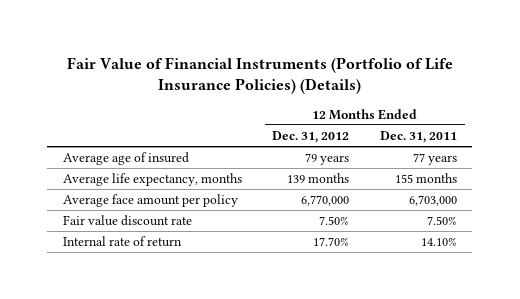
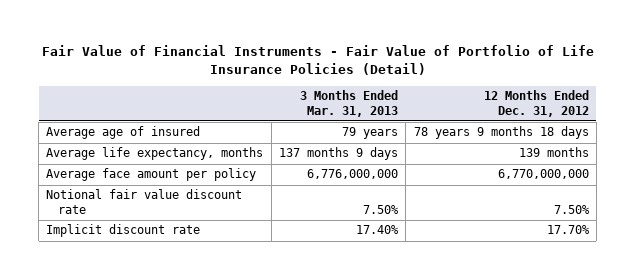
- Fair Value of Financial Instruments (Portfolio of Life Insurance Policies) (Details)
+ Fair Value of Financial Instruments - Fair Value of Portfolio of Life Insurance Policies (Detail)
- | 12 Months Ended Dec. 31, 2012 | 12 Months Ended Dec. 31, 2011
+ | 3 Months Ended Mar. 31, 2013 | 12 Months Ended Dec. 31, 2012
- Average age of insured | 79 years | 77 years
+ Average age of insured | 79 years | 78 years 9 months 18 days
- Average face amount per policy | 6,770,000 | 6,703,000
- Fair value discount rate | 7.50% | 7.50%
- Internal rate of return | 17.70% | 14.10%
+ Average face amount per policy | 6,776,000,000 | 6,770,000,000
+ Notional fair value discount rate | 7.50% | 7.50%
+ Implicit discount rate | 17.40% | 17.70%

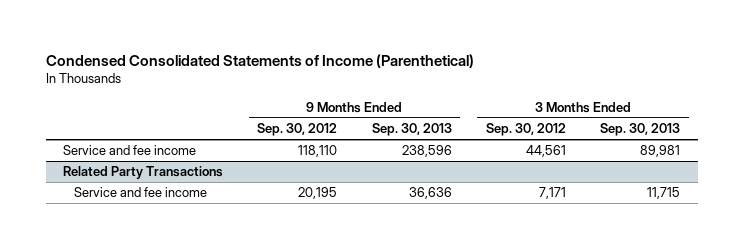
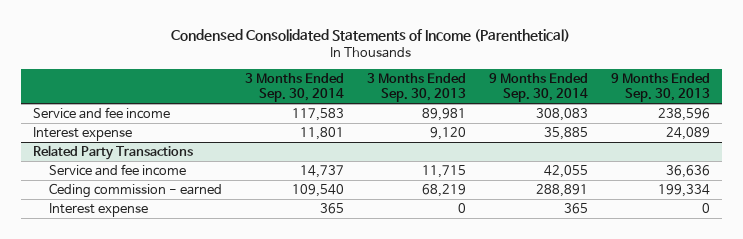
- | 9 Months Ended Sep. 30, 2012 | 9 Months Ended Sep. 30, 2013 | 3 Months Ended Sep. 30, 2012 | 3 Months Ended Sep. 30, 2013
+ | 3 Months Ended Sep. 30, 2014 | 3 Months Ended Sep. 30, 2013 | 9 Months Ended Sep. 30, 2014 | 9 Months Ended Sep. 30, 2013
+ Interest expense | 11,801 | 9,120 | 35,885 | 24,089
@ Related Party Transactions
+ Ceding commission - earned | 109,540 | 68,219 | 288,891 | 199,334
+ Interest expense | 365 | 0 | 365 | 0

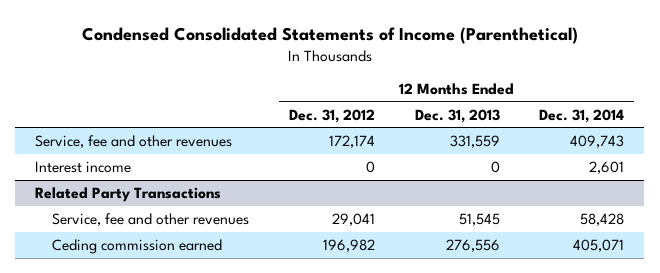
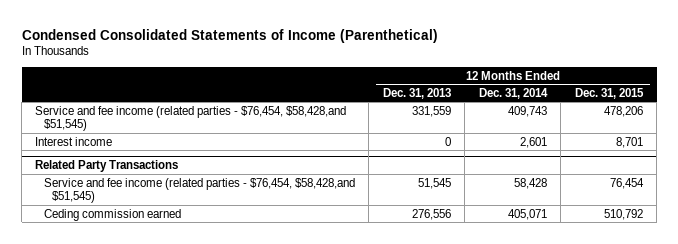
- | 12 Months Ended Dec. 31, 2012 | 12 Months Ended Dec. 31, 2013 | 12 Months Ended Dec. 31, 2014
+ | 12 Months Ended Dec. 31, 2013 | 12 Months Ended Dec. 31, 2014 | 12 Months Ended Dec. 31, 2015
- Service, fee and other revenues | 172,174 | 331,559 | 409,743
+ Service and fee income (related parties - $76,454, $58,428,and $51,545) | 331,559 | 409,743 | 478,206
@ Related Party Transactions
- Service, fee and other revenues | 29,041 | 51,545 | 58,428
+ Service and fee income (related parties - $76,454, $58,428,and $51,545) | 51,545 | 58,428 | 76,454

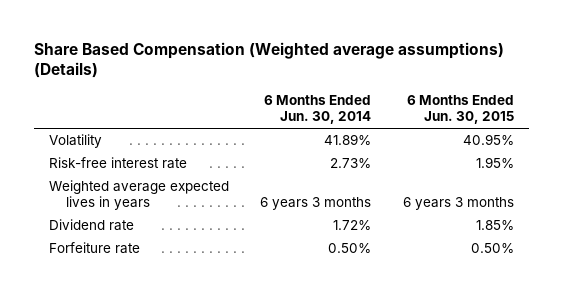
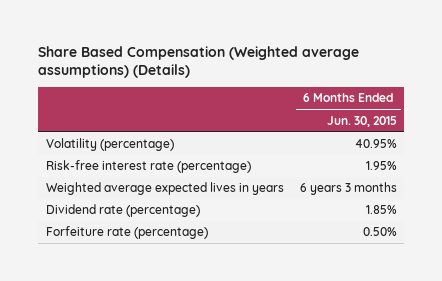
- | 6 Months Ended Jun. 30, 2014 | 6 Months Ended Jun. 30, 2015
+ | 6 Months Ended Jun. 30, 2015
- Volatility | 41.89% | 40.95%
- Risk-free interest rate | 2.73% | 1.95%
+ Volatility (percentage) | 40.95%
+ Risk-free interest rate (percentage) | 1.95%
- Dividend rate | 1.72% | 1.85%
- Forfeiture rate | 0.50% | 0.50%
+ Dividend rate (percentage) | 1.85%
+ Forfeiture rate (percentage) | 0.50%

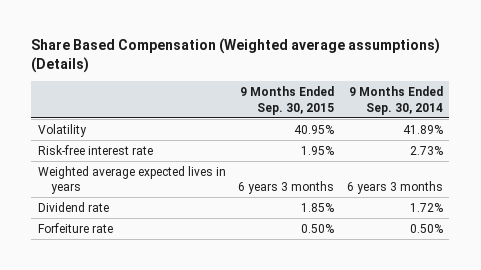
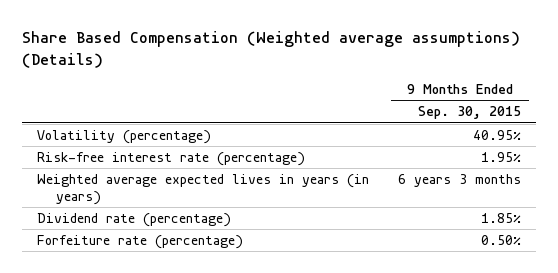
- | 9 Months Ended Sep. 30, 2015 | 9 Months Ended Sep. 30, 2014
+ | 9 Months Ended Sep. 30, 2015
- Volatility | 40.95% | 41.89%
- Risk-free interest rate | 1.95% | 2.73%
- Weighted average expected lives in years | 6 years 3 months | 6 years 3 months
- Dividend rate | 1.85% | 1.72%
- Forfeiture rate | 0.50% | 0.50%
+ Volatility (percentage) | 40.95%
+ Risk-free interest rate (percentage) | 1.95%
+ Weighted average expected lives in years (in years) | 6 years 3 months
+ Dividend rate (percentage) | 1.85%
+ Forfeiture rate (percentage) | 0.50%

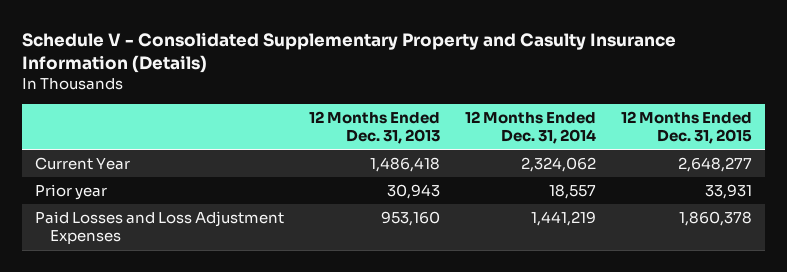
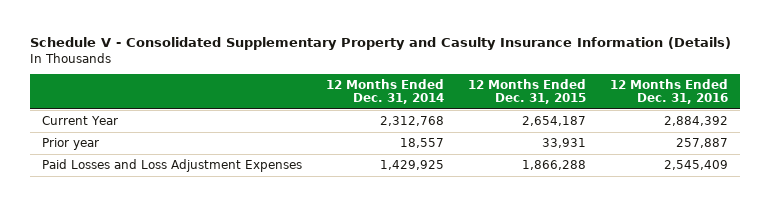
- | 12 Months Ended Dec. 31, 2013 | 12 Months Ended Dec. 31, 2014 | 12 Months Ended Dec. 31, 2015
+ | 12 Months Ended Dec. 31, 2014 | 12 Months Ended Dec. 31, 2015 | 12 Months Ended Dec. 31, 2016
- Current Year | 1,486,418 | 2,324,062 | 2,648,277
+ Current Year | 2,312,768 | 2,654,187 | 2,884,392
- Paid Losses and Loss Adjustment Expenses | 953,160 | 1,441,219 | 1,860,378
+ Paid Losses and Loss Adjustment Expenses | 1,429,925 | 1,866,288 | 2,545,409

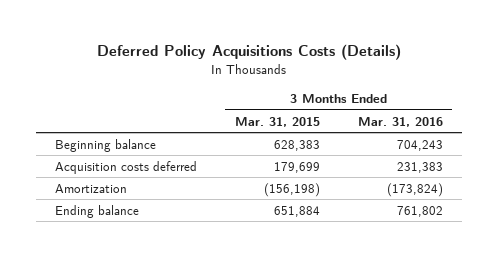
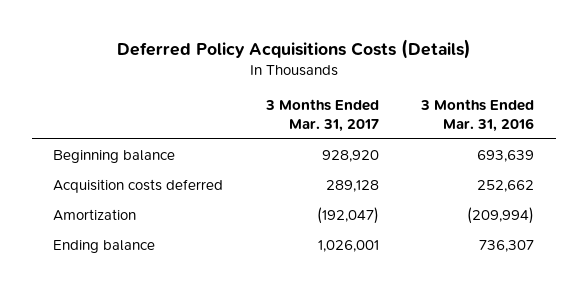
- | 3 Months Ended Mar. 31, 2015 | 3 Months Ended Mar. 31, 2016
+ | 3 Months Ended Mar. 31, 2017 | 3 Months Ended Mar. 31, 2016
- Beginning balance | 628,383 | 704,243
- Acquisition costs deferred | 179,699 | 231,383
- Amortization | (156,198) | (173,824)
- Ending balance | 651,884 | 761,802
+ Beginning balance | 928,920 | 693,639
+ Acquisition costs deferred | 289,128 | 252,662
+ Amortization | (192,047) | (209,994)
+ Ending balance | 1,026,001 | 736,307

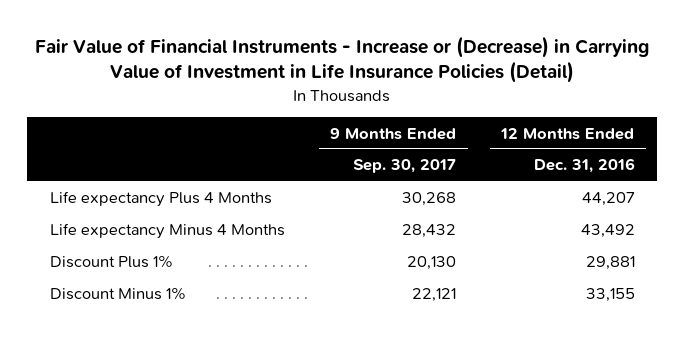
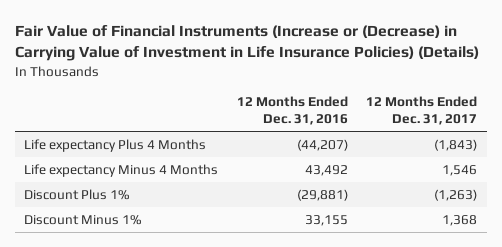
- Fair Value of Financial Instruments - Increase or (Decrease) in Carrying Value of Investment in Life Insurance Policies (Detail)
+ Fair Value of Financial Instruments (Increase or (Decrease) in Carrying Value of Investment in Life Insurance Policies) (Details)
- | 9 Months Ended Sep. 30, 2017 | 12 Months Ended Dec. 31, 2016
+ | 12 Months Ended Dec. 31, 2016 | 12 Months Ended Dec. 31, 2017
- Life expectancy Plus 4 Months | 30,268 | 44,207
+ Life expectancy Plus 4 Months | (44,207) | (1,843)
- Discount Plus 1% | 20,130 | 29,881
+ Discount Plus 1% | (29,881) | (1,263)

